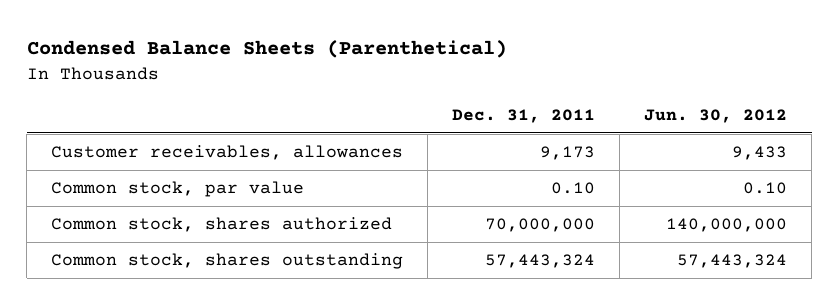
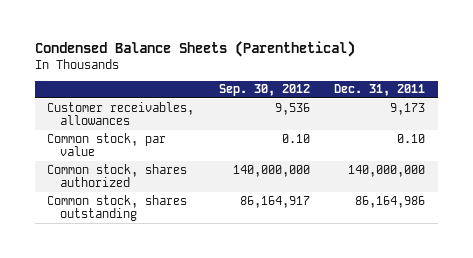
- | Dec. 31, 2011 | Jun. 30, 2012
+ | Sep. 30, 2012 | Dec. 31, 2011
- Common stock, shares authorized | 70,000,000 | 140,000,000
- Common stock, shares outstanding | 57,443,324 | 57,443,324
+ Common stock, shares authorized | 140,000,000 | 140,000,000
+ Common stock, shares outstanding | 86,164,917 | 86,164,986

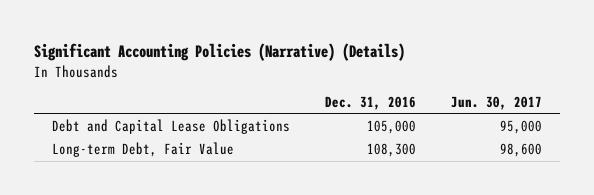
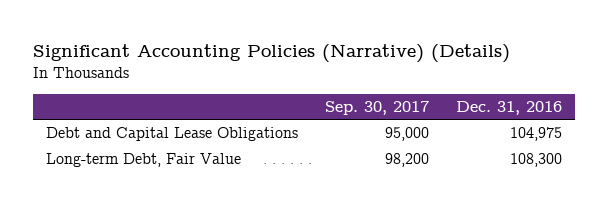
- | Dec. 31, 2016 | Jun. 30, 2017
+ | Sep. 30, 2017 | Dec. 31, 2016
- Debt and Capital Lease Obligations | 105,000 | 95,000
+ Debt and Capital Lease Obligations | 95,000 | 104,975

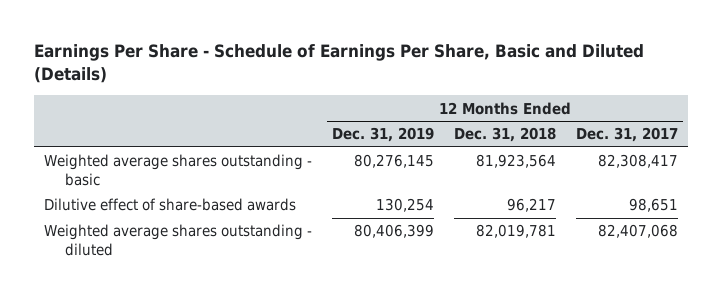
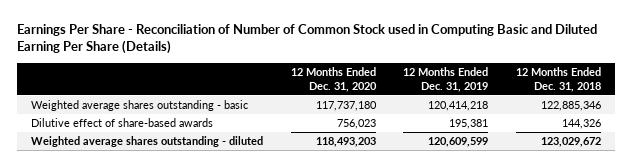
- Earnings Per Share - Schedule of Earnings Per Share, Basic and Diluted (Details)
+ Earnings Per Share - Reconciliation of Number of Common Stock used in Computing Basic and Diluted Earning Per Share (Details)
- | 12 Months Ended Dec. 31, 2019 | 12 Months Ended Dec. 31, 2018 | 12 Months Ended Dec. 31, 2017
+ | 12 Months Ended Dec. 31, 2020 | 12 Months Ended Dec. 31, 2019 | 12 Months Ended Dec. 31, 2018
- Weighted average shares outstanding - basic | 80,276,145 | 81,923,564 | 82,308,417
- Dilutive effect of share-based awards | 130,254 | 96,217 | 98,651
- Weighted average shares outstanding - diluted | 80,406,399 | 82,019,781 | 82,407,068
+ Weighted average shares outstanding - basic | 117,737,180 | 120,414,218 | 122,885,346
+ Dilutive effect of share-based awards | 756,023 | 195,381 | 144,326
+ Weighted average shares outstanding - diluted | 118,493,203 | 120,609,599 | 123,029,672

